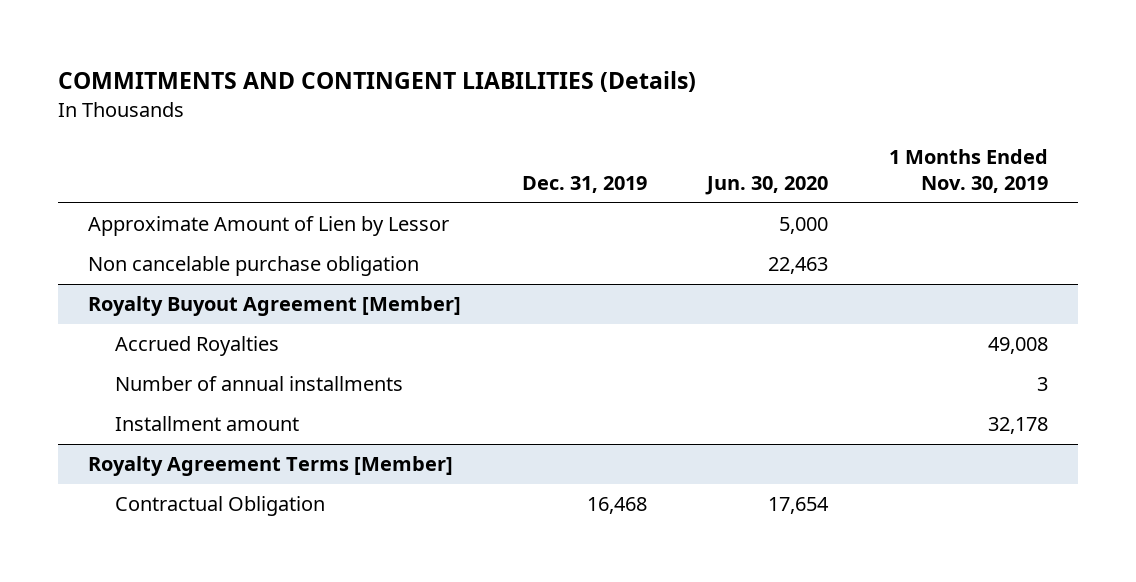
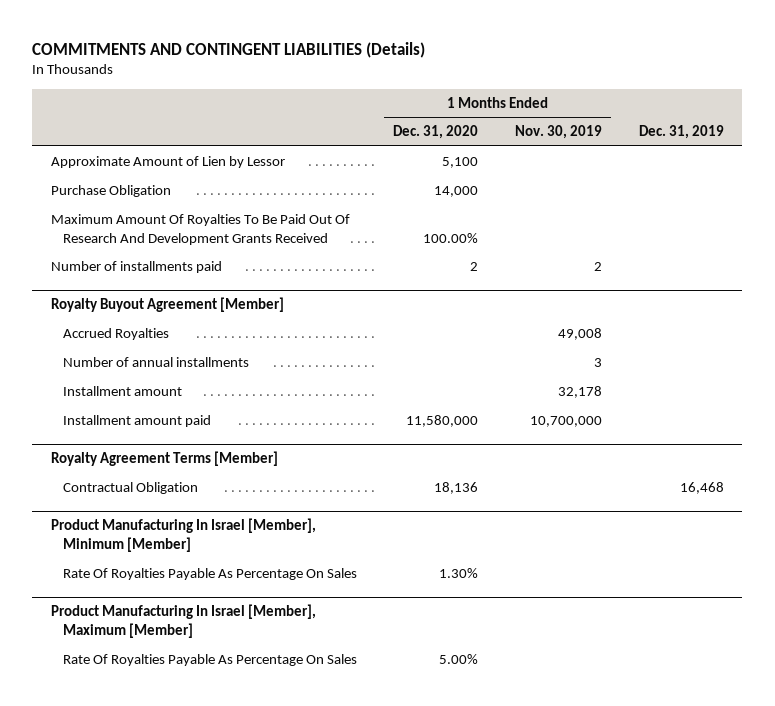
- | Dec. 31, 2019 | Jun. 30, 2020 | 1 Months Ended Nov. 30, 2019
+ | 1 Months Ended Dec. 31, 2020 | 1 Months Ended Nov. 30, 2019 | Dec. 31, 2019
- Non cancelable purchase obligation | | 22,463 |
+ Purchase Obligation | 14,000 | |
+ Maximum Amount Of Royalties To Be Paid Out Of Research And Development Grants Received | 100.00% | |
+ Number of installments paid | 2 | 2 |
@ Royalty Buyout Agreement [Member]
+ Installment amount paid | 11,580,000 | 10,700,000 |
+ Product Manufacturing In Israel [Member], Minimum [Member]
+ Rate Of Royalties Payable As Percentage On Sales | 1.30% | |
+ Product Manufacturing In Israel [Member], Maximum [Member]
+ Rate Of Royalties Payable As Percentage On Sales | 5.00% | |

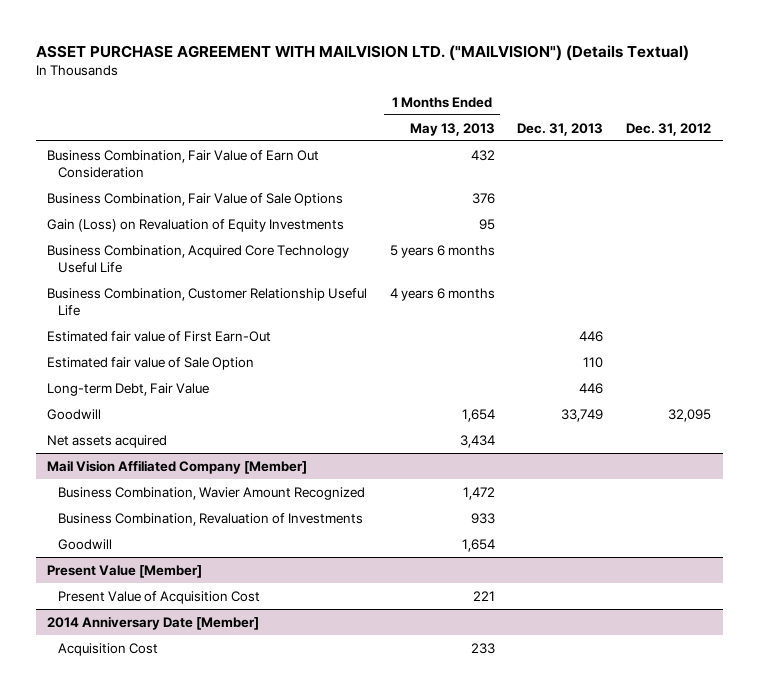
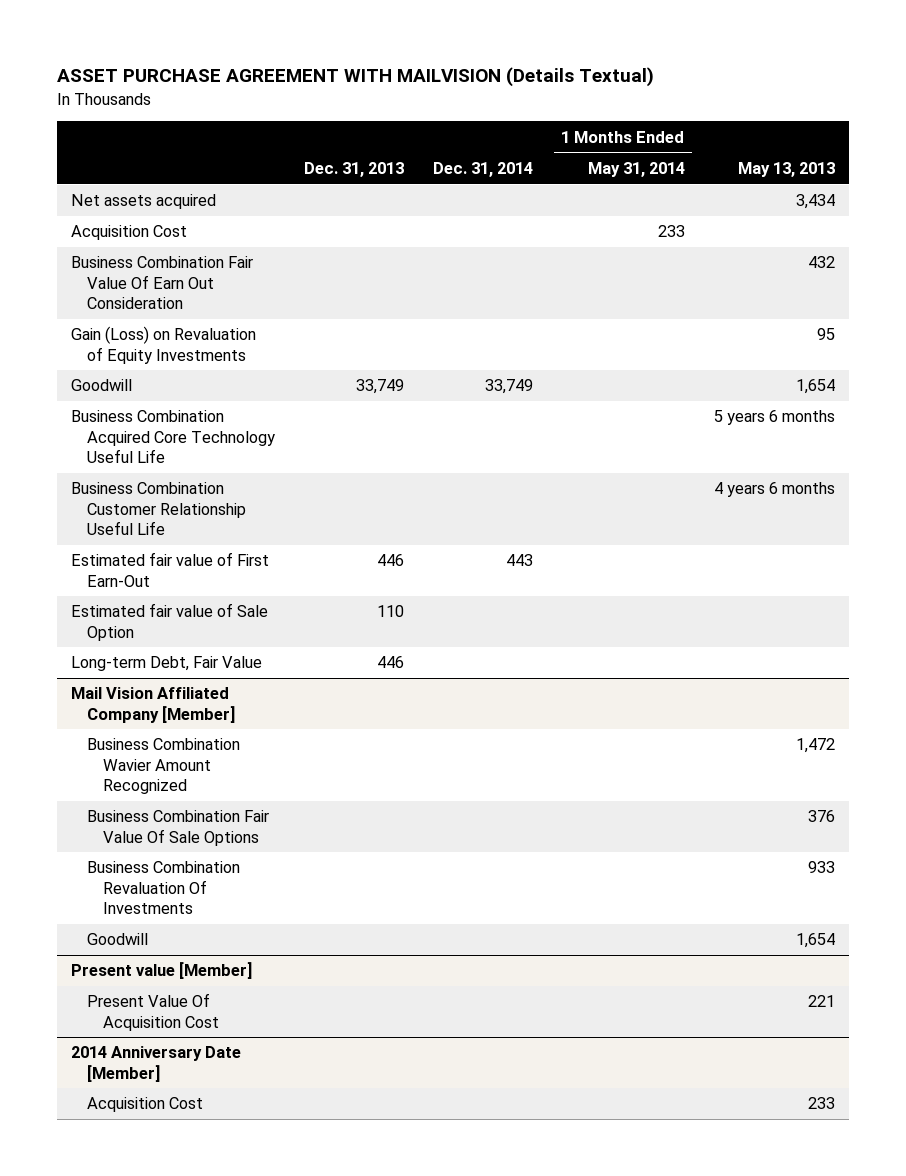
- ASSET PURCHASE AGREEMENT WITH MAILVISION LTD. ("MAILVISION") (Details Textual)
+ ASSET PURCHASE AGREEMENT WITH MAILVISION (Details Textual)
- | 1 Months Ended May 13, 2013 | Dec. 31, 2013 | Dec. 31, 2012
+ | Dec. 31, 2013 | Dec. 31, 2014 | 1 Months Ended May 31, 2014 | May 13, 2013
- Business Combination, Fair Value of Earn Out Consideration | 432 | |
- Business Combination, Fair Value of Sale Options | 376 | |
moved up: Net assets acquired | | | | 3,434
+ Acquisition Cost | | | 233 |
+ Business Combination Fair Value Of Earn Out Consideration | | | | 432
- Business Combination, Acquired Core Technology Useful Life | 5 years 6 months | |
- Business Combination, Customer Relationship Useful Life | 4 years 6 months | |
moved up: Goodwill | 33,749 | 33,749 | | 1,654
+ Business Combination Acquired Core Technology Useful Life | | | | 5 years 6 months
+ Business Combination Customer Relationship Useful Life | | | | 4 years 6 months
@ Mail Vision Affiliated Company [Member]
- Business Combination, Wavier Amount Recognized | 1,472 | |
- Business Combination, Revaluation of Investments | 933 | |
+ Business Combination Wavier Amount Recognized | | | | 1,472
+ Business Combination Fair Value Of Sale Options | | | | 376
+ Business Combination Revaluation Of Investments | | | | 933
- Present Value [Member]
- Present Value of Acquisition Cost | 221 | |
+ Present value [Member]
+ Present Value Of Acquisition Cost | | | | 221

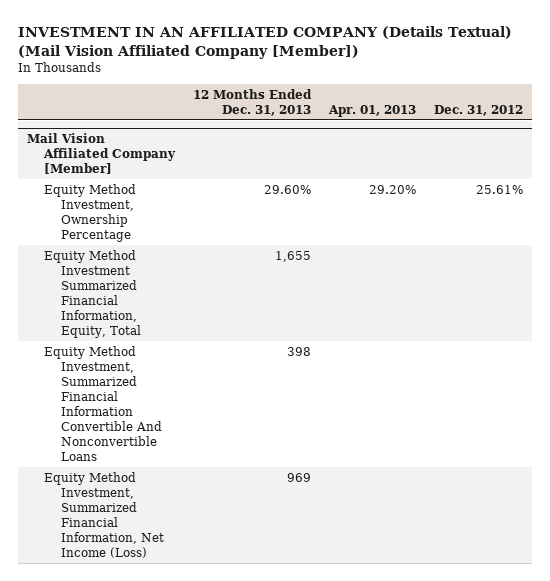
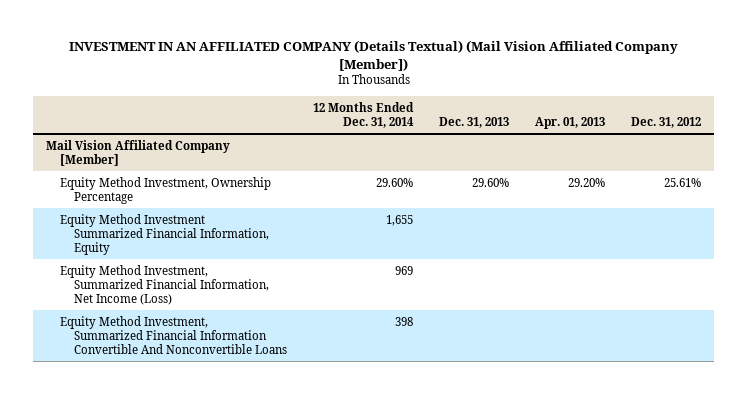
- | 12 Months Ended Dec. 31, 2013 | Apr. 01, 2013 | Dec. 31, 2012
+ | 12 Months Ended Dec. 31, 2014 | Dec. 31, 2013 | Apr. 01, 2013 | Dec. 31, 2012
@ Mail Vision Affiliated Company [Member]
- Equity Method Investment Summarized Financial Information, Equity, Total | 1,655 | |
+ Equity Method Investment Summarized Financial Information, Equity | 1,655 | | |
moved down: Equity Method Investment, Summarized Financial Information Convertible And Nonconvertible Loans | 398 | | |

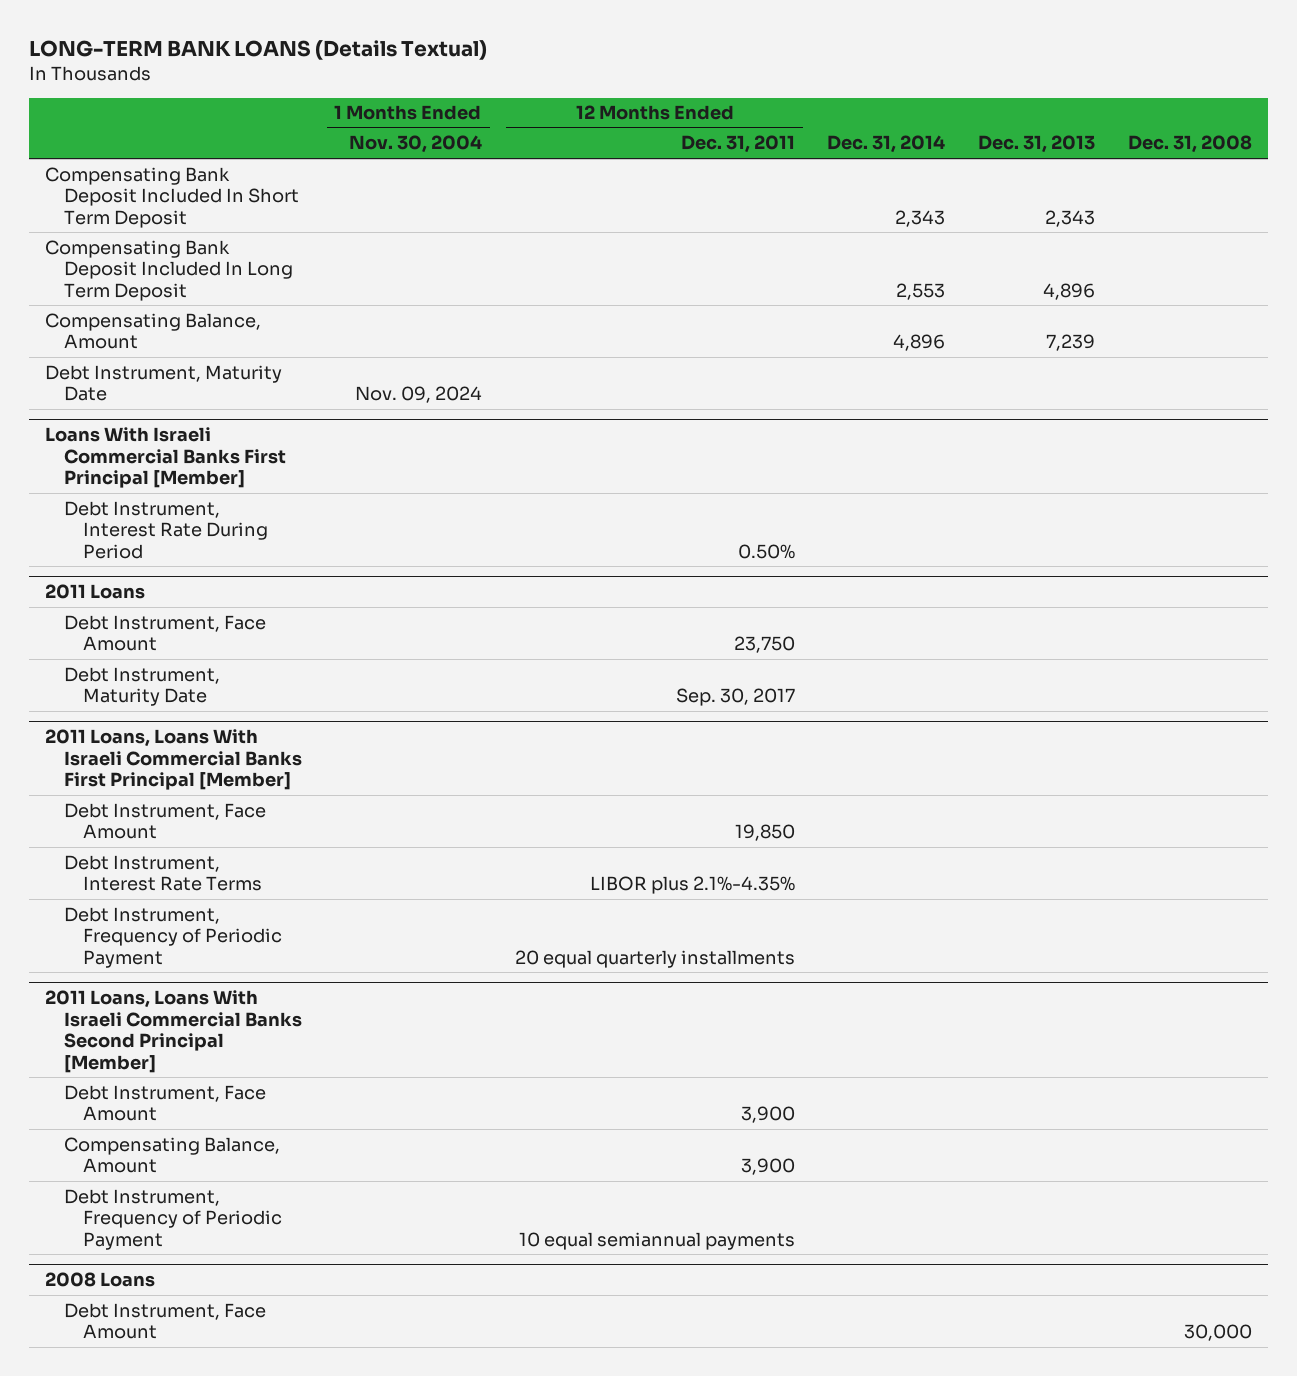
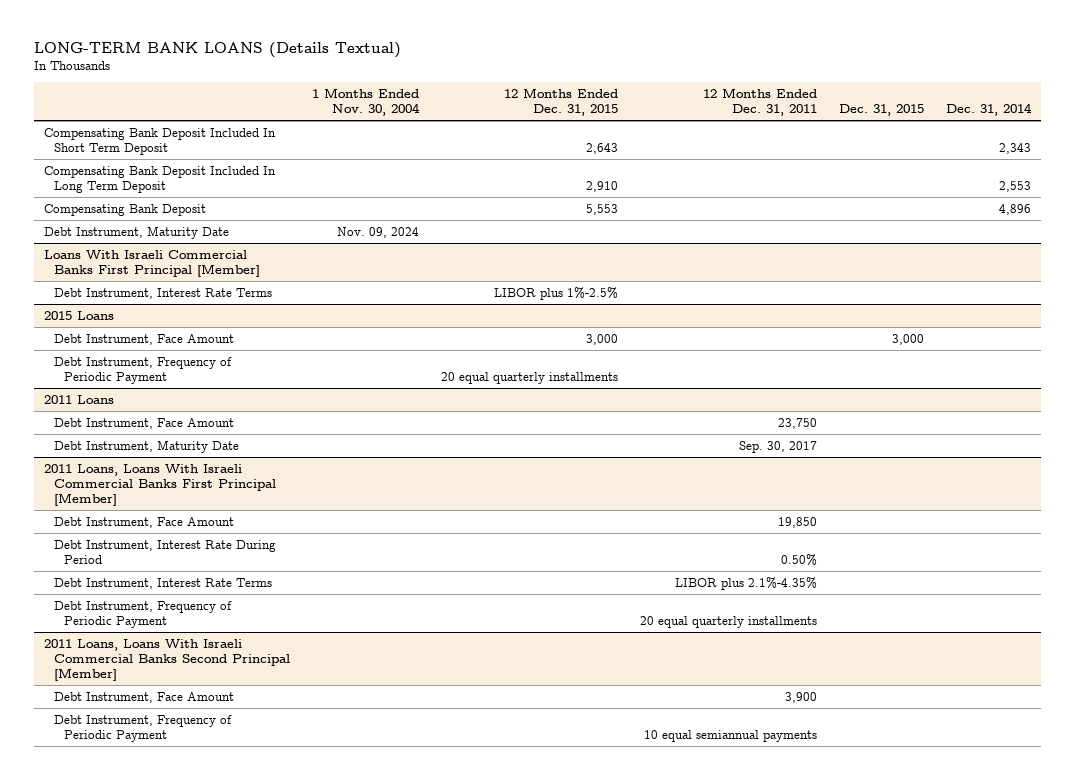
- | 1 Months Ended Nov. 30, 2004 | 12 Months Ended Dec. 31, 2011 | Dec. 31, 2014 | Dec. 31, 2013 | Dec. 31, 2008
+ | 1 Months Ended Nov. 30, 2004 | 12 Months Ended Dec. 31, 2015 | 12 Months Ended Dec. 31, 2011 | Dec. 31, 2015 | Dec. 31, 2014
- Compensating Bank Deposit IncIuded In Short Term Deposit | | | 2,343 | 2,343 |
+ Compensating Bank Deposit Included In Short Term Deposit | | 2,643 | | | 2,343
- Compensating Balance, Amount | | | 4,896 | 7,239 |
+ Compensating Bank Deposit | | 5,553 | | | 4,896
@ Loans With Israeli Commercial Banks First Principal [Member]
- Debt Instrument, Interest Rate During Period | | 0.50% | | |
+ Debt Instrument, Interest Rate Terms | | LIBOR plus 1%-2.5% | | |
+ 2015 Loans
+ Debt Instrument, Face Amount | | 3,000 | | 3,000 |
+ Debt Instrument, Frequency of Periodic Payment | | 20 equal quarterly installments | | |
@ 2011 Loans, Loans With Israeli Commercial Banks First Principal [Member]
+ Debt Instrument, Interest Rate During Period | | | 0.50% | |
@ 2011 Loans, Loans With Israeli Commercial Banks Second Principal [Member]
- Compensating Balance, Amount | | 3,900 | | |
- 2008 Loans
- Debt Instrument, Face Amount | | | | | 30,000

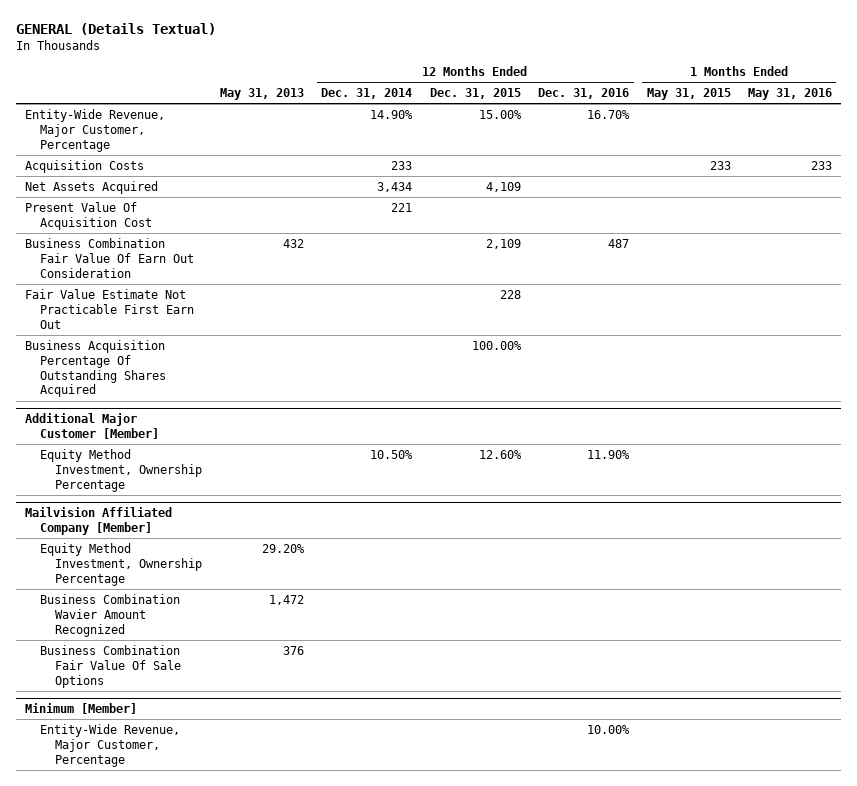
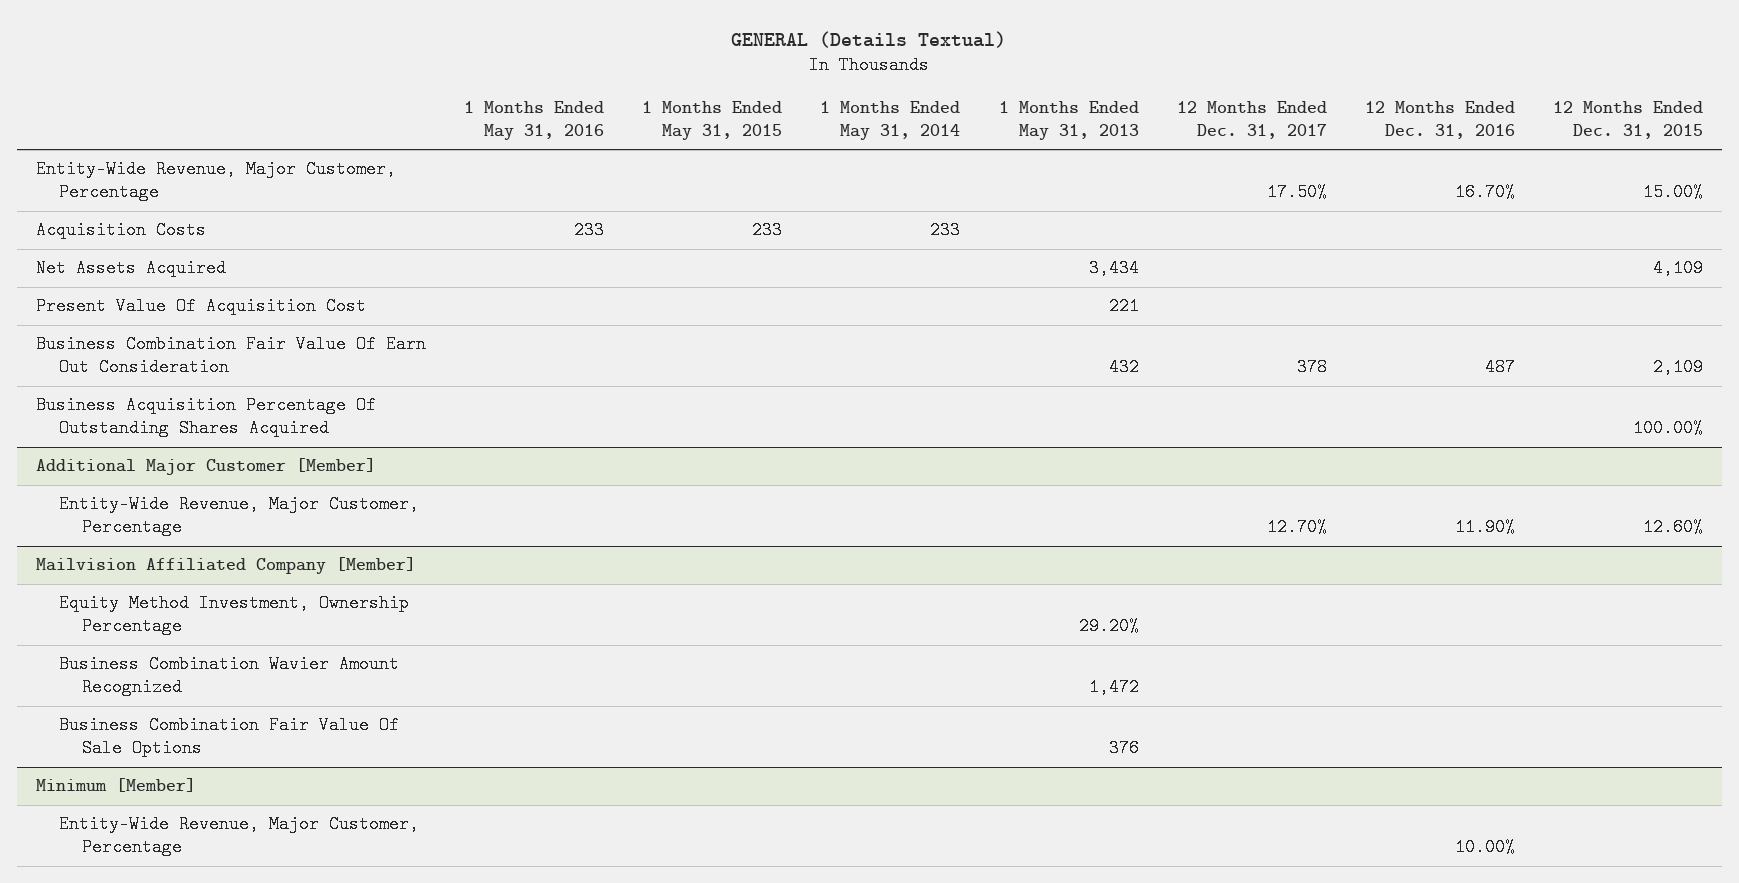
- | May 31, 2013 | 12 Months Ended Dec. 31, 2014 | 12 Months Ended Dec. 31, 2015 | 12 Months Ended Dec. 31, 2016 | 1 Months Ended May 31, 2015 | 1 Months Ended May 31, 2016
+ | 1 Months Ended May 31, 2016 | 1 Months Ended May 31, 2015 | 1 Months Ended May 31, 2014 | 1 Months Ended May 31, 2013 | 12 Months Ended Dec. 31, 2017 | 12 Months Ended Dec. 31, 2016 | 12 Months Ended Dec. 31, 2015
- Fair Value Estimate Not Practicable First Earn Out | | | 228 | | |
@ Additional Major Customer [Member]
- Equity Method Investment, Ownership Percentage | | 10.50% | 12.60% | 11.90% | |
+ Entity-Wide Revenue, Major Customer, Percentage | | | | | 12.70% | 11.90% | 12.60%

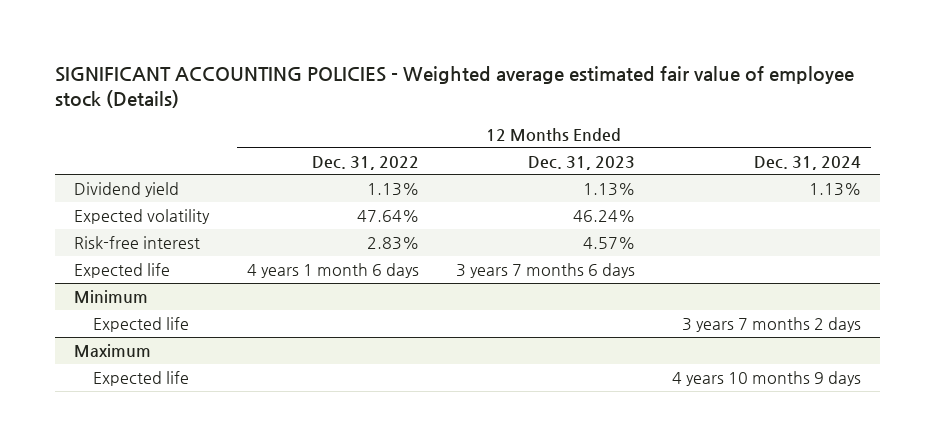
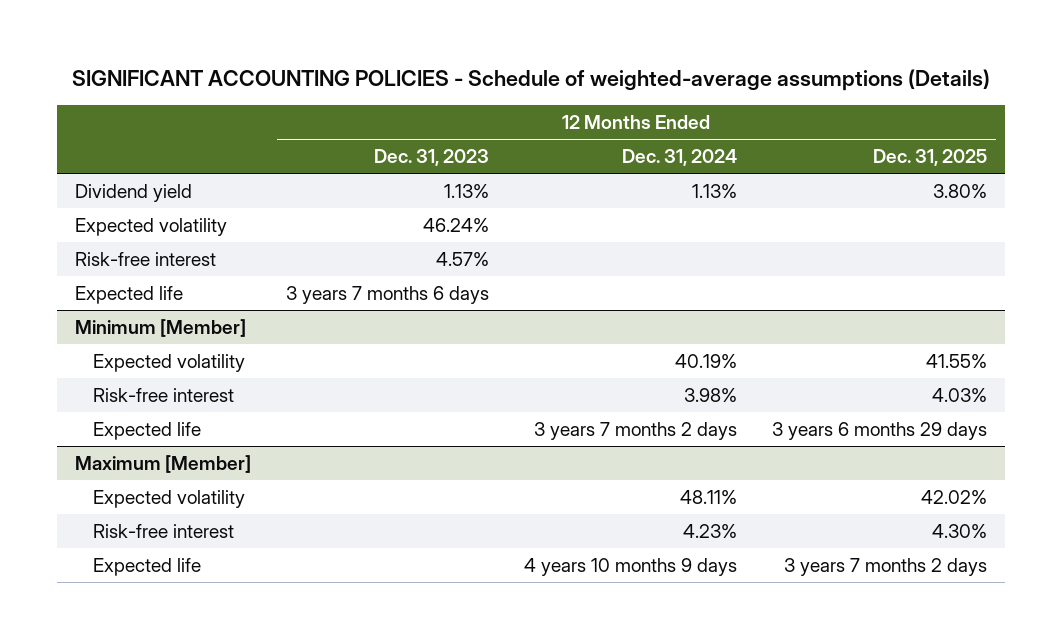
- SIGNIFICANT ACCOUNTING POLICIES - Weighted average estimated fair value of employee stock (Details)
+ SIGNIFICANT ACCOUNTING POLICIES - Schedule of weighted-average assumptions (Details)
- | 12 Months Ended Dec. 31, 2022 | 12 Months Ended Dec. 31, 2023 | 12 Months Ended Dec. 31, 2024
+ | 12 Months Ended Dec. 31, 2023 | 12 Months Ended Dec. 31, 2024 | 12 Months Ended Dec. 31, 2025
- Minimum
+ Minimum [Member]
+ Expected volatility | | 40.19% | 41.55%
+ Risk-free interest | | 3.98% | 4.03%
- Maximum
+ Maximum [Member]
+ Expected volatility | | 48.11% | 42.02%
+ Risk-free interest | | 4.23% | 4.30%

